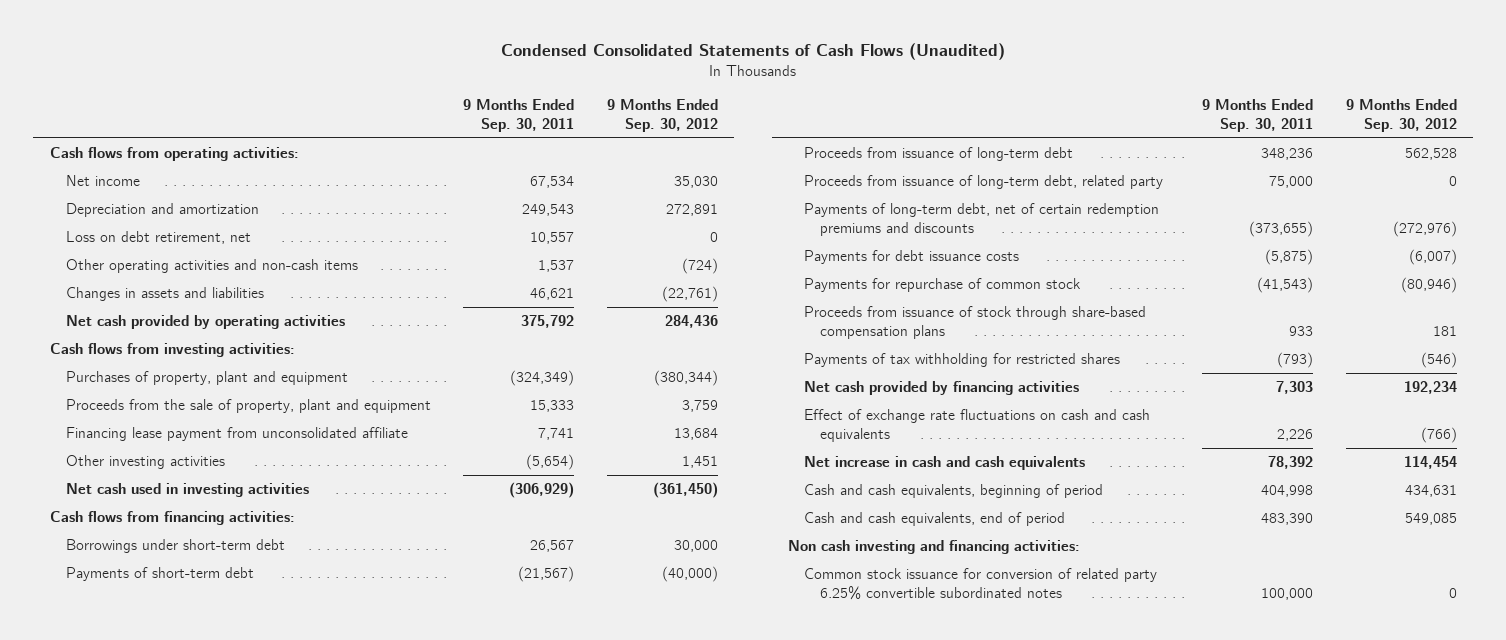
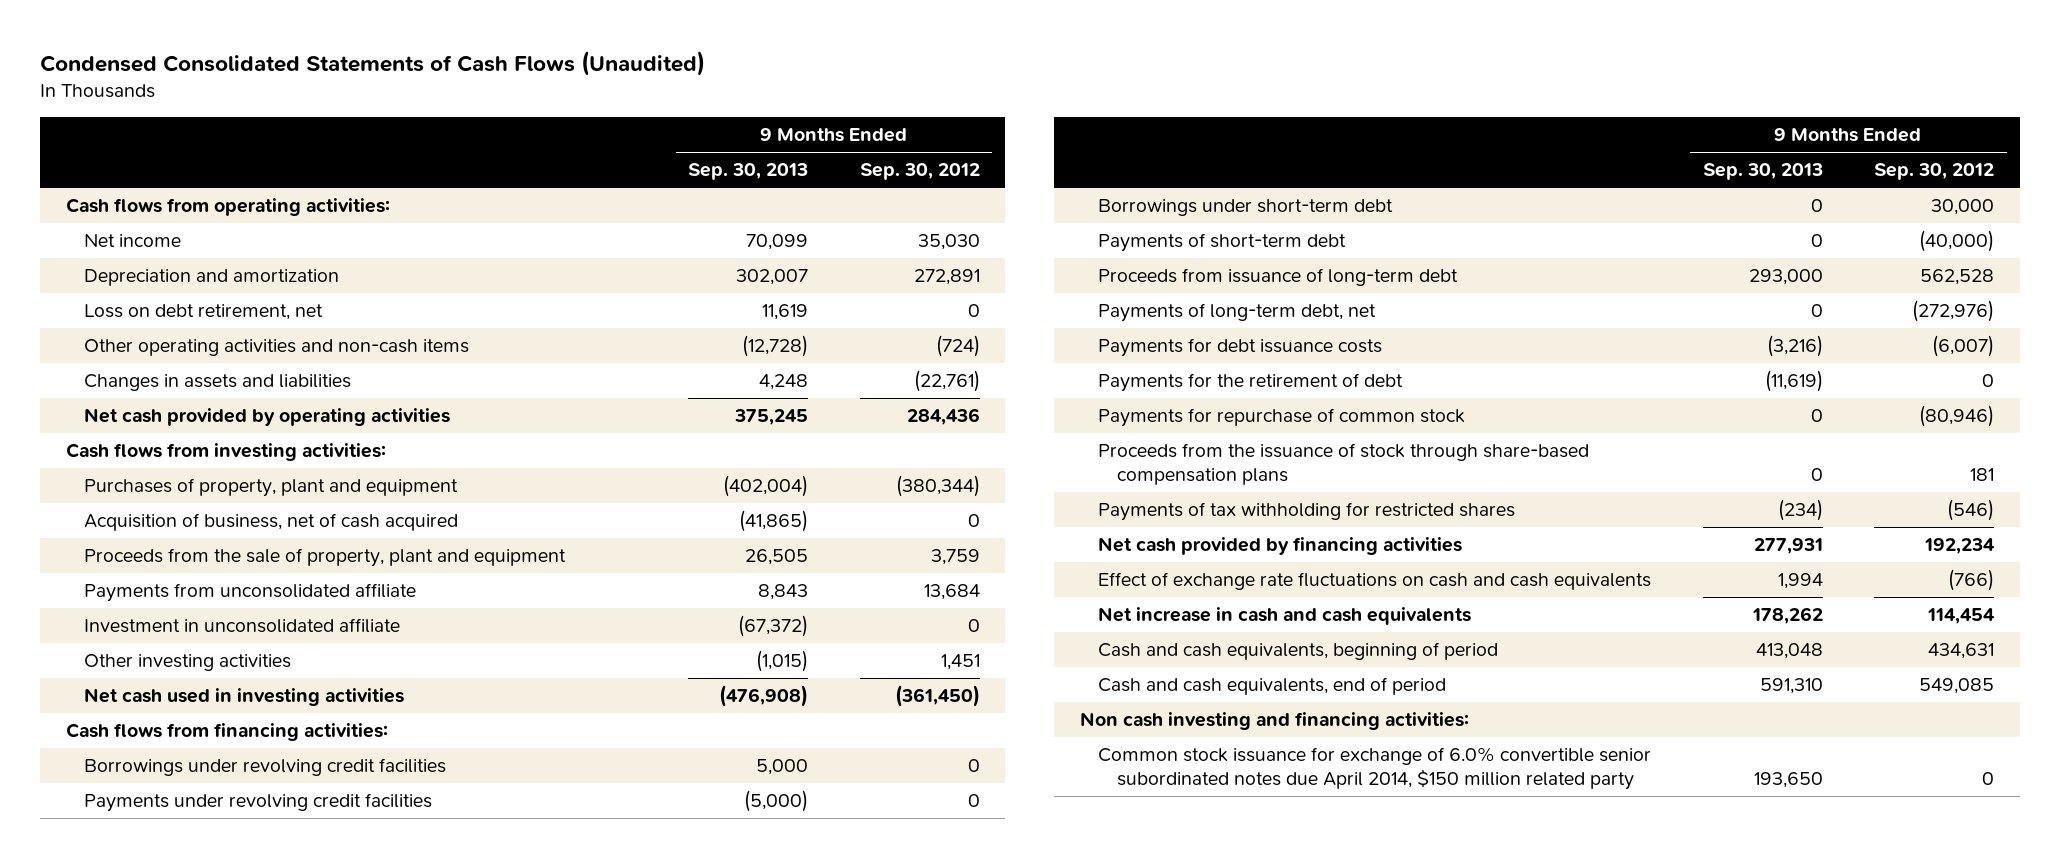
- | 9 Months Ended Sep. 30, 2011 | 9 Months Ended Sep. 30, 2012
+ | 9 Months Ended Sep. 30, 2013 | 9 Months Ended Sep. 30, 2012
+ Acquisition of business, net of cash acquired | (41,865) | 0
- Financing lease payment from unconsolidated affiliate | 7,741 | 13,684
+ Payments from unconsolidated affiliate | 8,843 | 13,684
+ Investment in unconsolidated affiliate | (67,372) | 0
+ Borrowings under revolving credit facilities | 5,000 | 0
+ Payments under revolving credit facilities | (5,000) | 0
- Proceeds from issuance of long-term debt, related party | 75,000 | 0
- Payments of long-term debt, net of certain redemption premiums and discounts | (373,655) | (272,976)
+ Payments of long-term debt, net | 0 | (272,976)
+ Payments for the retirement of debt | (11,619) | 0
- Proceeds from issuance of stock through share-based compensation plans | 933 | 181
+ Proceeds from the issuance of stock through share-based compensation plans | 0 | 181
- Common stock issuance for conversion of related party 6.25% convertible subordinated notes | 100,000 | 0
+ Common stock issuance for exchange of 6.0% convertible senior subordinated notes due April 2014, $150 million related party | 193,650 | 0

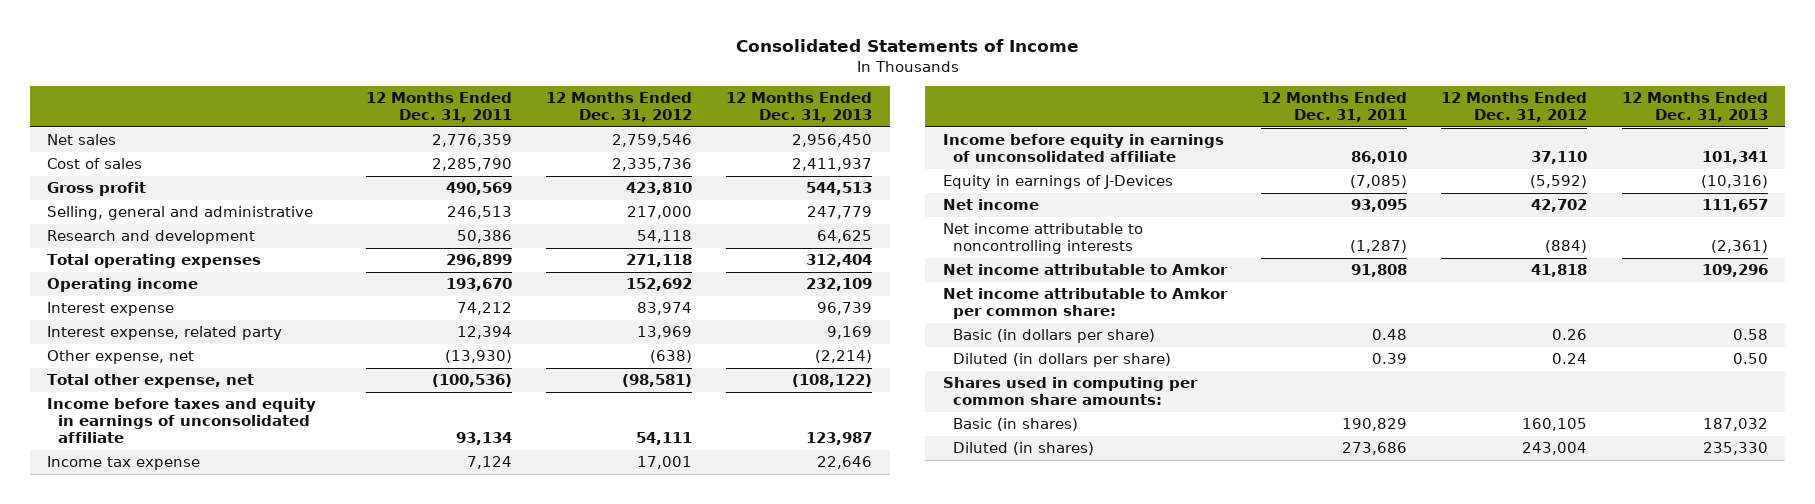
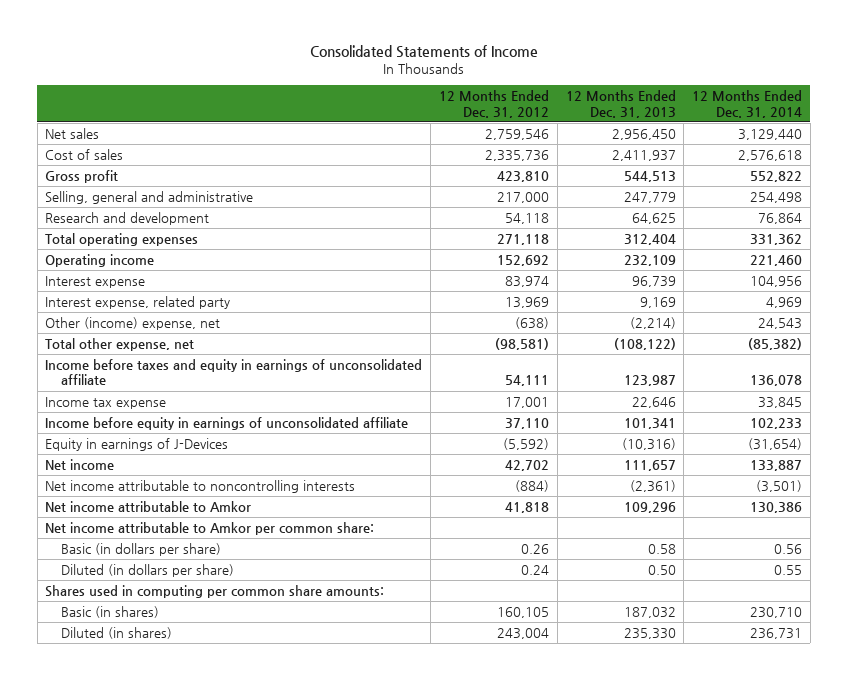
- | 12 Months Ended Dec. 31, 2011 | 12 Months Ended Dec. 31, 2012 | 12 Months Ended Dec. 31, 2013
+ | 12 Months Ended Dec. 31, 2012 | 12 Months Ended Dec. 31, 2013 | 12 Months Ended Dec. 31, 2014
- Other expense, net | (13,930) | (638) | (2,214)
+ Other (income) expense, net | (638) | (2,214) | 24,543

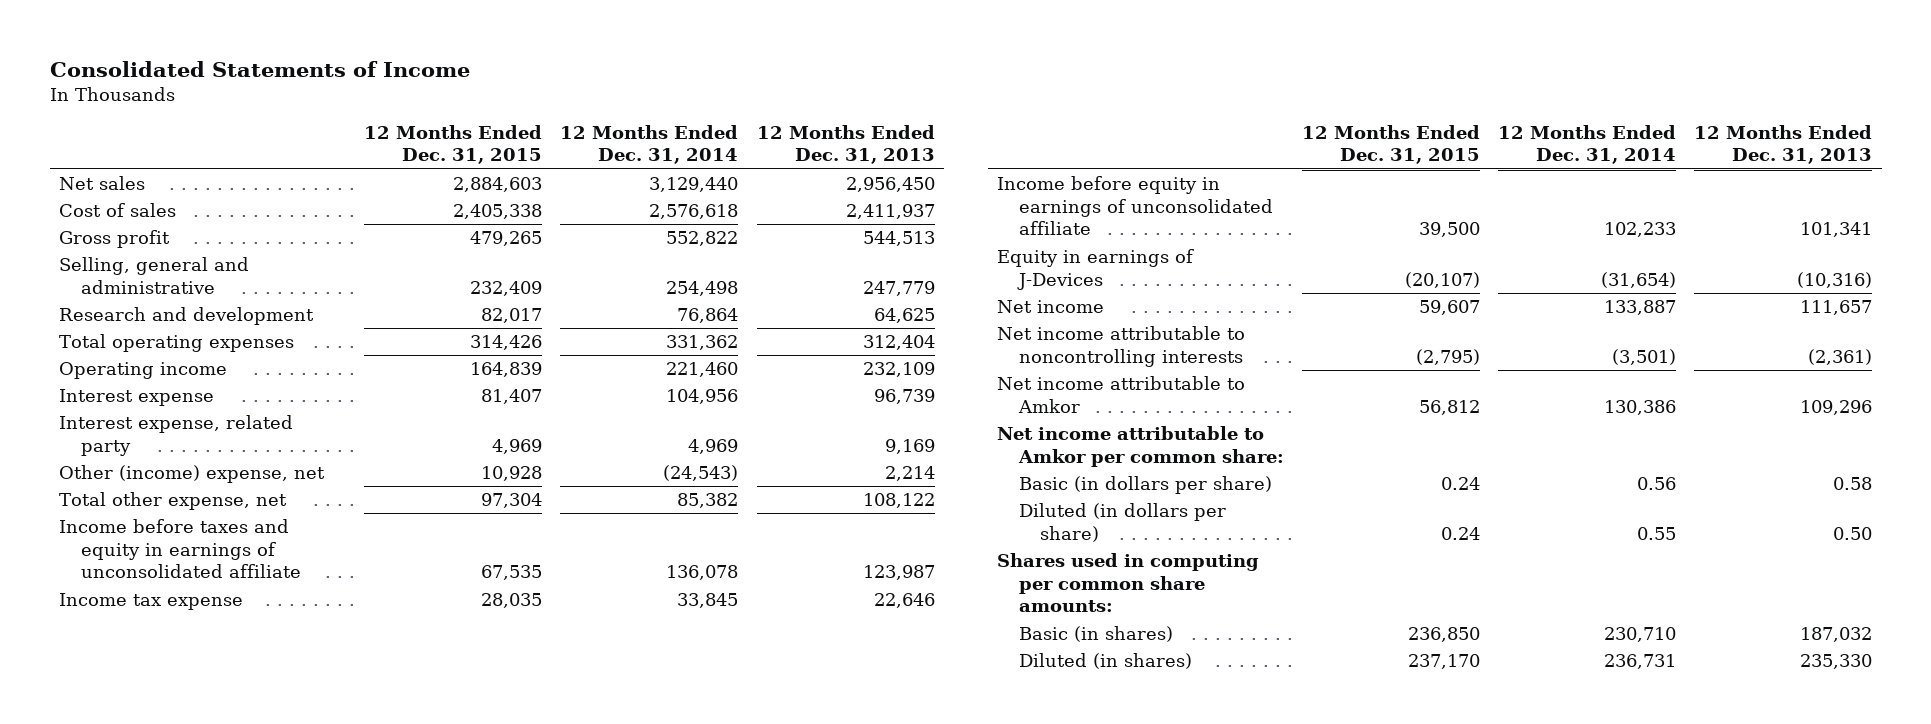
- | 12 Months Ended Dec. 31, 2012 | 12 Months Ended Dec. 31, 2013 | 12 Months Ended Dec. 31, 2014
+ | 12 Months Ended Dec. 31, 2015 | 12 Months Ended Dec. 31, 2014 | 12 Months Ended Dec. 31, 2013
- Other (income) expense, net | (638) | (2,214) | 24,543
- Total other expense, net | (98,581) | (108,122) | (85,382)
+ Other (income) expense, net | 10,928 | (24,543) | 2,214
+ Total other expense, net | 97,304 | 85,382 | 108,122

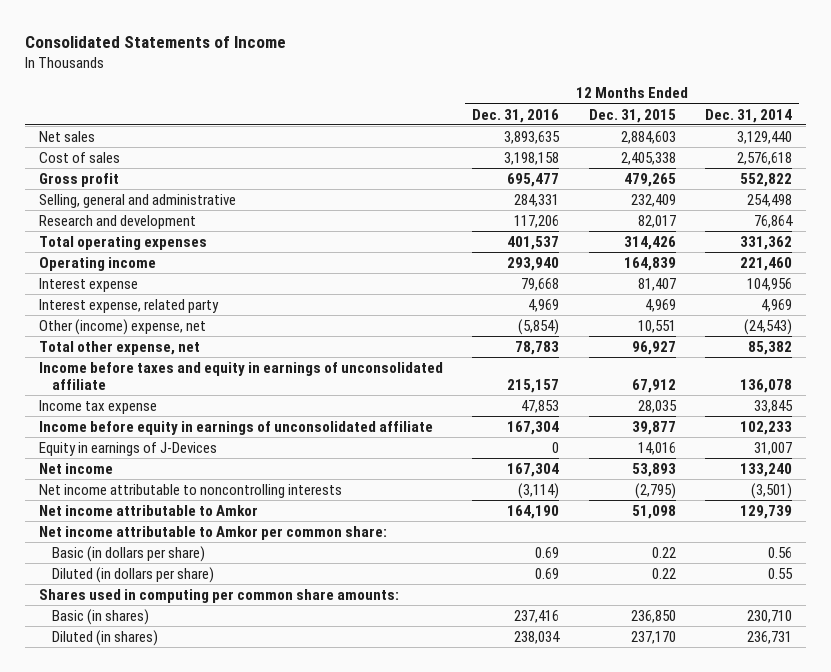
- | 12 Months Ended Dec. 31, 2015 | 12 Months Ended Dec. 31, 2014 | 12 Months Ended Dec. 31, 2013
+ | 12 Months Ended Dec. 31, 2016 | 12 Months Ended Dec. 31, 2015 | 12 Months Ended Dec. 31, 2014
- Other (income) expense, net | 10,928 | (24,543) | 2,214
- Total other expense, net | 97,304 | 85,382 | 108,122
- Income before taxes and equity in earnings of unconsolidated affiliate | 67,535 | 136,078 | 123,987
+ Other (income) expense, net | (5,854) | 10,551 | (24,543)
+ Total other expense, net | 78,783 | 96,927 | 85,382
+ Income before taxes and equity in earnings of unconsolidated affiliate | 215,157 | 67,912 | 136,078
- Income before equity in earnings of unconsolidated affiliate | 39,500 | 102,233 | 101,341
- Equity in earnings of J-Devices | (20,107) | (31,654) | (10,316)
- Net income | 59,607 | 133,887 | 111,657
+ Income before equity in earnings of unconsolidated affiliate | 167,304 | 39,877 | 102,233
+ Equity in earnings of J-Devices | 0 | 14,016 | 31,007
+ Net income | 167,304 | 53,893 | 133,240
- Net income attributable to Amkor | 56,812 | 130,386 | 109,296
+ Net income attributable to Amkor | 164,190 | 51,098 | 129,739
- Basic (in dollars per share) | 0.24 | 0.56 | 0.58
- Diluted (in dollars per share) | 0.24 | 0.55 | 0.50
+ Basic (in dollars per share) | 0.69 | 0.22 | 0.56
+ Diluted (in dollars per share) | 0.69 | 0.22 | 0.55

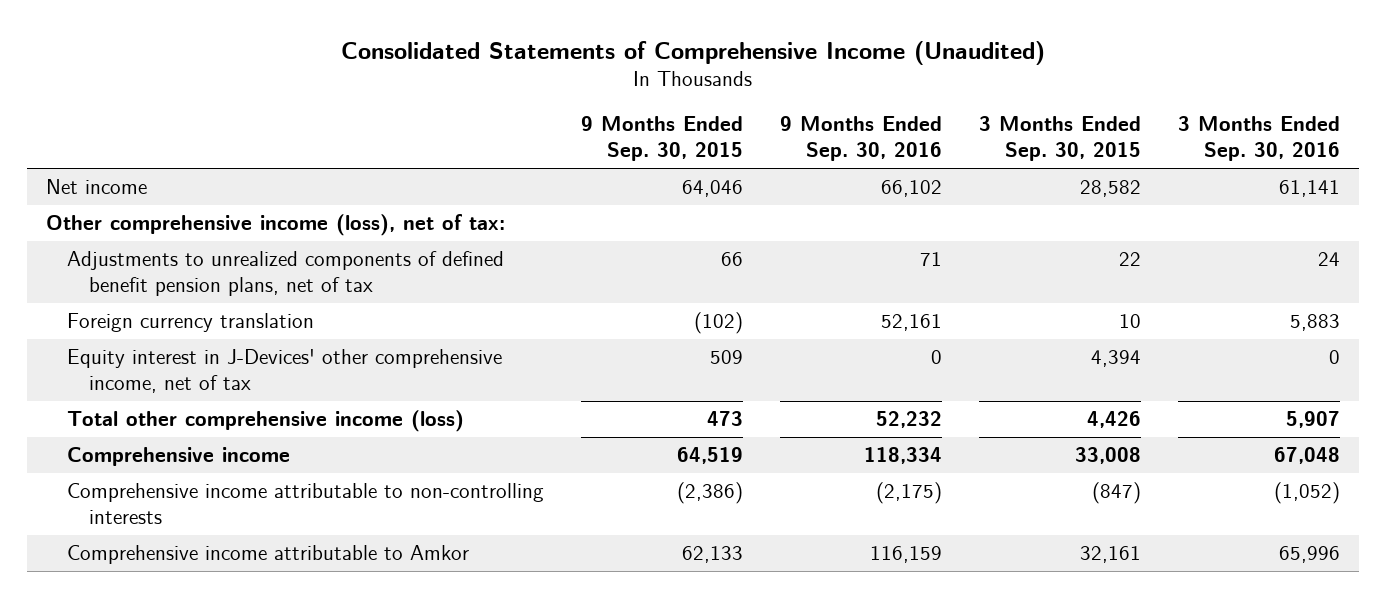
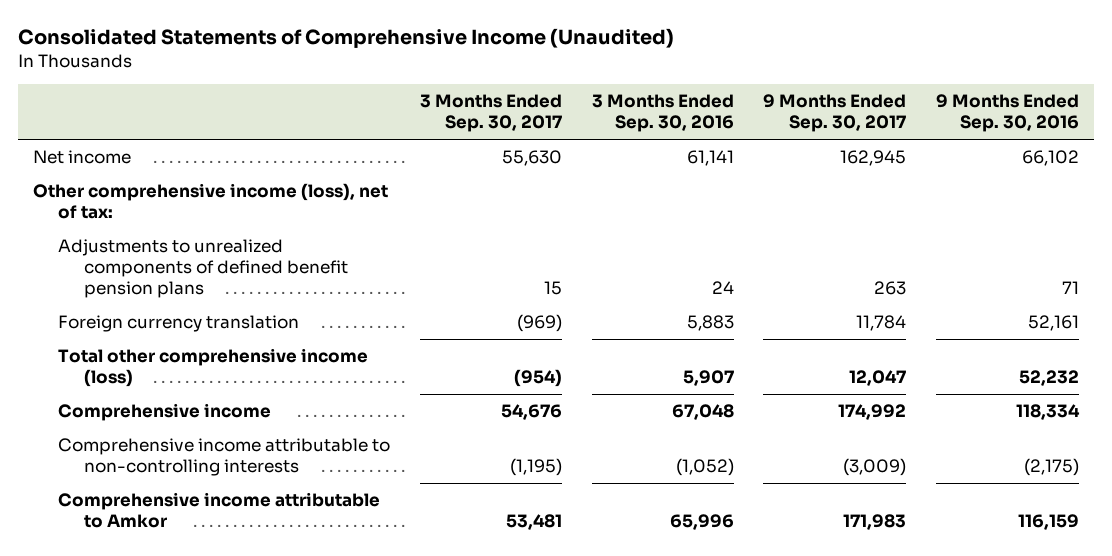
- | 9 Months Ended Sep. 30, 2015 | 9 Months Ended Sep. 30, 2016 | 3 Months Ended Sep. 30, 2015 | 3 Months Ended Sep. 30, 2016
+ | 3 Months Ended Sep. 30, 2017 | 3 Months Ended Sep. 30, 2016 | 9 Months Ended Sep. 30, 2017 | 9 Months Ended Sep. 30, 2016
- Adjustments to unrealized components of defined benefit pension plans, net of tax | 66 | 71 | 22 | 24
+ Adjustments to unrealized components of defined benefit pension plans | 15 | 24 | 263 | 71
- Equity interest in J-Devices' other comprehensive income, net of tax | 509 | 0 | 4,394 | 0

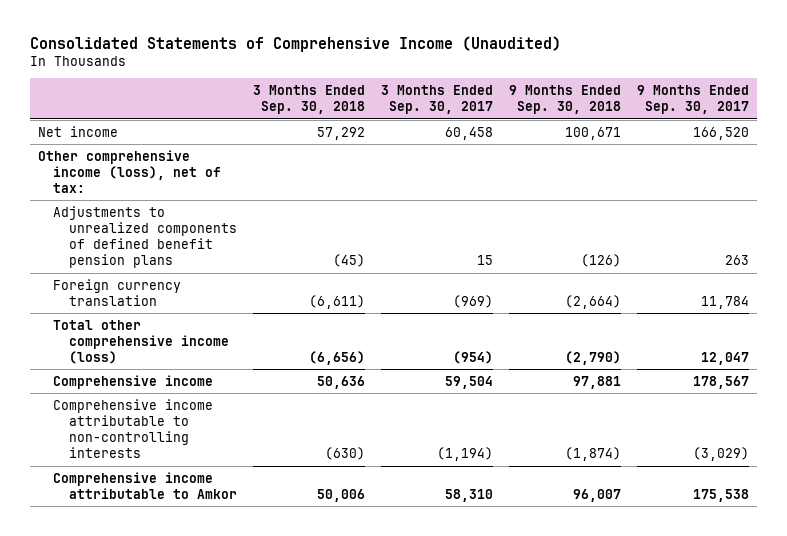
- | 3 Months Ended Sep. 30, 2017 | 3 Months Ended Sep. 30, 2016 | 9 Months Ended Sep. 30, 2017 | 9 Months Ended Sep. 30, 2016
+ | 3 Months Ended Sep. 30, 2018 | 3 Months Ended Sep. 30, 2017 | 9 Months Ended Sep. 30, 2018 | 9 Months Ended Sep. 30, 2017
- Net income | 55,630 | 61,141 | 162,945 | 66,102
+ Net income | 57,292 | 60,458 | 100,671 | 166,520
- Comprehensive income | 54,676 | 67,048 | 174,992 | 118,334
- Comprehensive income attributable to non-controlling interests | (1,195) | (1,052) | (3,009) | (2,175)
- Comprehensive income attributable to Amkor | 53,481 | 65,996 | 171,983 | 116,159
+ Comprehensive income | 50,636 | 59,504 | 97,881 | 178,567
+ Comprehensive income attributable to non-controlling interests | (630) | (1,194) | (1,874) | (3,029)
+ Comprehensive income attributable to Amkor | 50,006 | 58,310 | 96,007 | 175,538

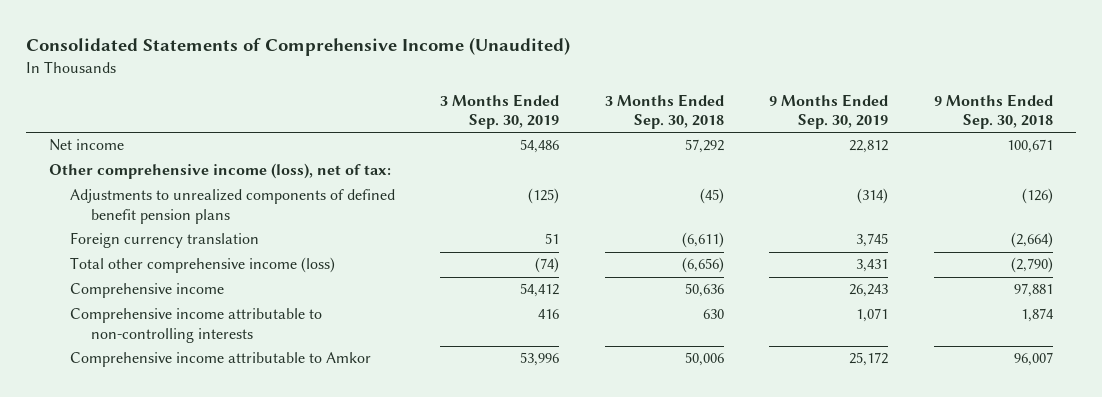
- | 3 Months Ended Sep. 30, 2018 | 3 Months Ended Sep. 30, 2017 | 9 Months Ended Sep. 30, 2018 | 9 Months Ended Sep. 30, 2017
+ | 3 Months Ended Sep. 30, 2019 | 3 Months Ended Sep. 30, 2018 | 9 Months Ended Sep. 30, 2019 | 9 Months Ended Sep. 30, 2018
- Comprehensive income attributable to non-controlling interests | (630) | (1,194) | (1,874) | (3,029)
+ Comprehensive income attributable to non-controlling interests | 416 | 630 | 1,071 | 1,874

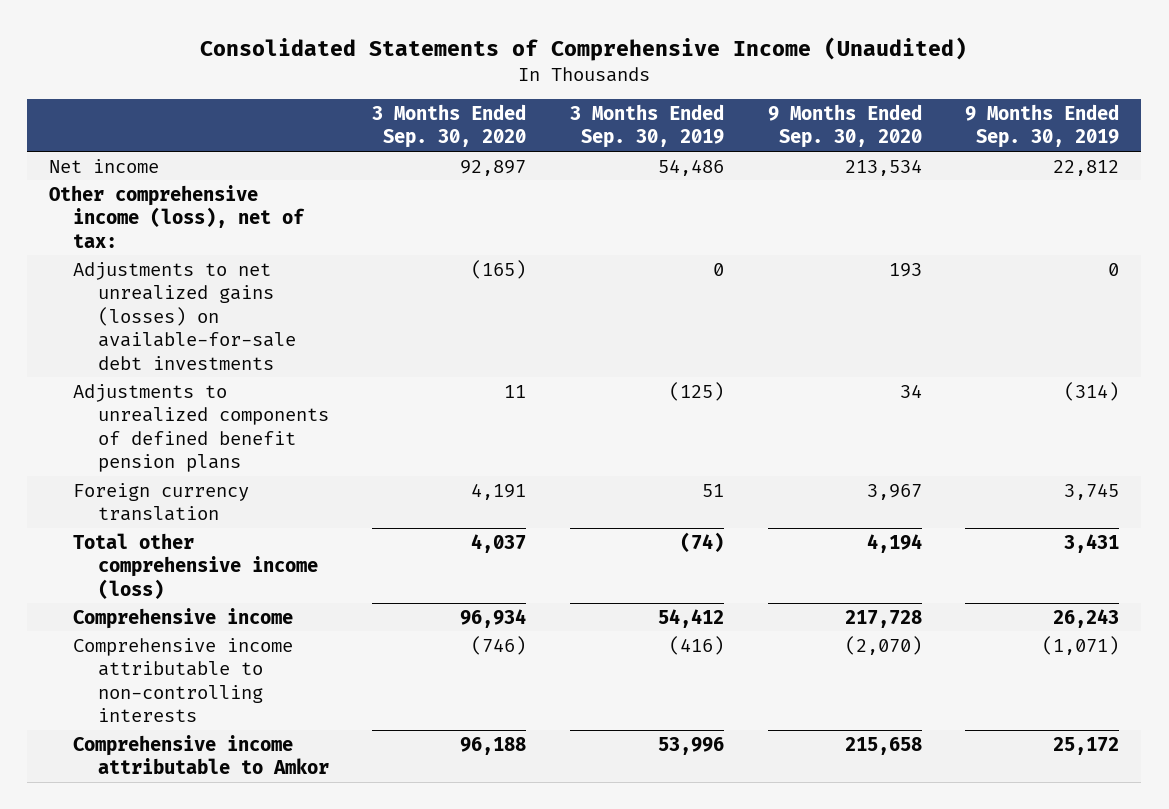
- | 3 Months Ended Sep. 30, 2019 | 3 Months Ended Sep. 30, 2018 | 9 Months Ended Sep. 30, 2019 | 9 Months Ended Sep. 30, 2018
+ | 3 Months Ended Sep. 30, 2020 | 3 Months Ended Sep. 30, 2019 | 9 Months Ended Sep. 30, 2020 | 9 Months Ended Sep. 30, 2019
+ Adjustments to net unrealized gains (losses) on available-for-sale debt investments | (165) | 0 | 193 | 0
- Comprehensive income attributable to non-controlling interests | 416 | 630 | 1,071 | 1,874
+ Comprehensive income attributable to non-controlling interests | (746) | (416) | (2,070) | (1,071)

